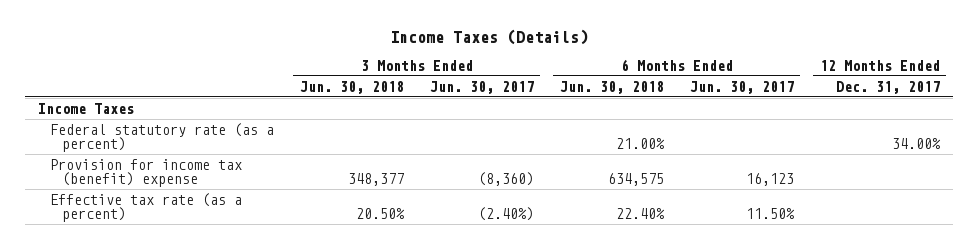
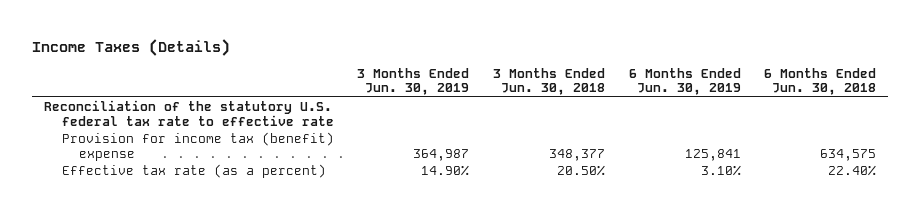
- | 3 Months Ended Jun. 30, 2018 | 3 Months Ended Jun. 30, 2017 | 6 Months Ended Jun. 30, 2018 | 6 Months Ended Jun. 30, 2017 | 12 Months Ended Dec. 31, 2017
+ | 3 Months Ended Jun. 30, 2019 | 3 Months Ended Jun. 30, 2018 | 6 Months Ended Jun. 30, 2019 | 6 Months Ended Jun. 30, 2018
- Income Taxes
- Federal statutory rate (as a percent) | | | 21.00% | | 34.00%
+ Reconciliation of the statutory U.S. federal tax rate to effective rate

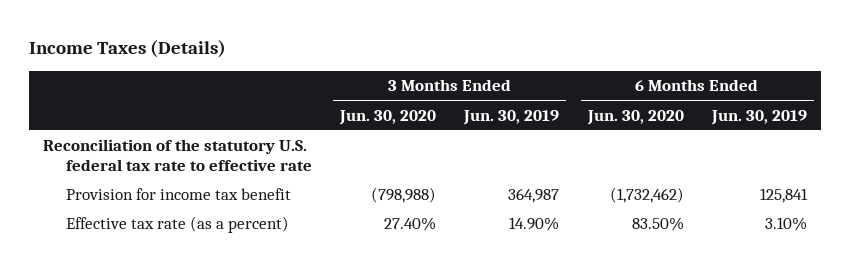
- | 3 Months Ended Jun. 30, 2019 | 3 Months Ended Jun. 30, 2018 | 6 Months Ended Jun. 30, 2019 | 6 Months Ended Jun. 30, 2018
+ | 3 Months Ended Jun. 30, 2020 | 3 Months Ended Jun. 30, 2019 | 6 Months Ended Jun. 30, 2020 | 6 Months Ended Jun. 30, 2019
- Provision for income tax (benefit) expense | 364,987 | 348,377 | 125,841 | 634,575
+ Provision for income tax benefit | (798,988) | 364,987 | (1,732,462) | 125,841

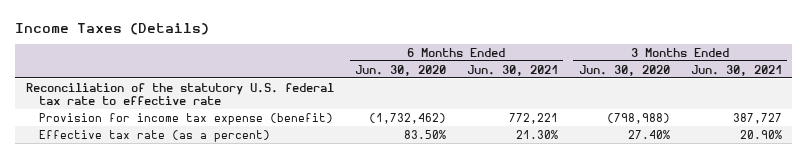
- | 3 Months Ended Jun. 30, 2020 | 3 Months Ended Jun. 30, 2019 | 6 Months Ended Jun. 30, 2020 | 6 Months Ended Jun. 30, 2019
+ | 6 Months Ended Jun. 30, 2020 | 6 Months Ended Jun. 30, 2021 | 3 Months Ended Jun. 30, 2020 | 3 Months Ended Jun. 30, 2021
- Provision for income tax benefit | (798,988) | 364,987 | (1,732,462) | 125,841
+ Provision for income tax expense (benefit) | (1,732,462) | 772,221 | (798,988) | 387,727

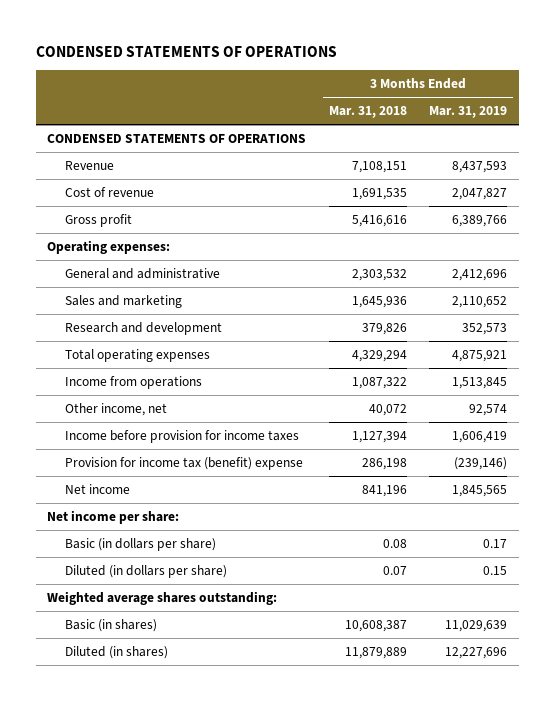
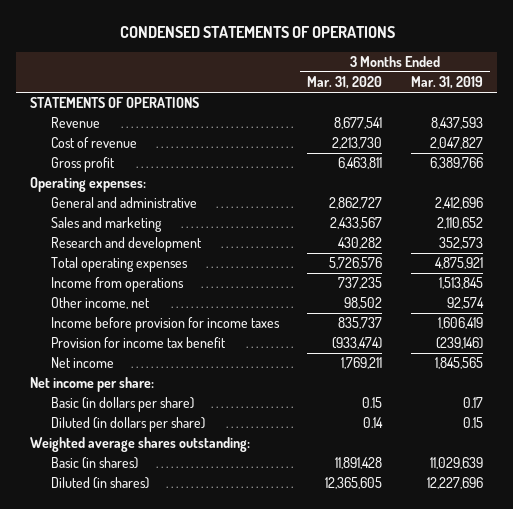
- | 3 Months Ended Mar. 31, 2018 | 3 Months Ended Mar. 31, 2019
+ | 3 Months Ended Mar. 31, 2020 | 3 Months Ended Mar. 31, 2019
- CONDENSED STATEMENTS OF OPERATIONS
+ STATEMENTS OF OPERATIONS
- Provision for income tax (benefit) expense | 286,198 | (239,146)
+ Provision for income tax benefit | (933,474) | (239,146)

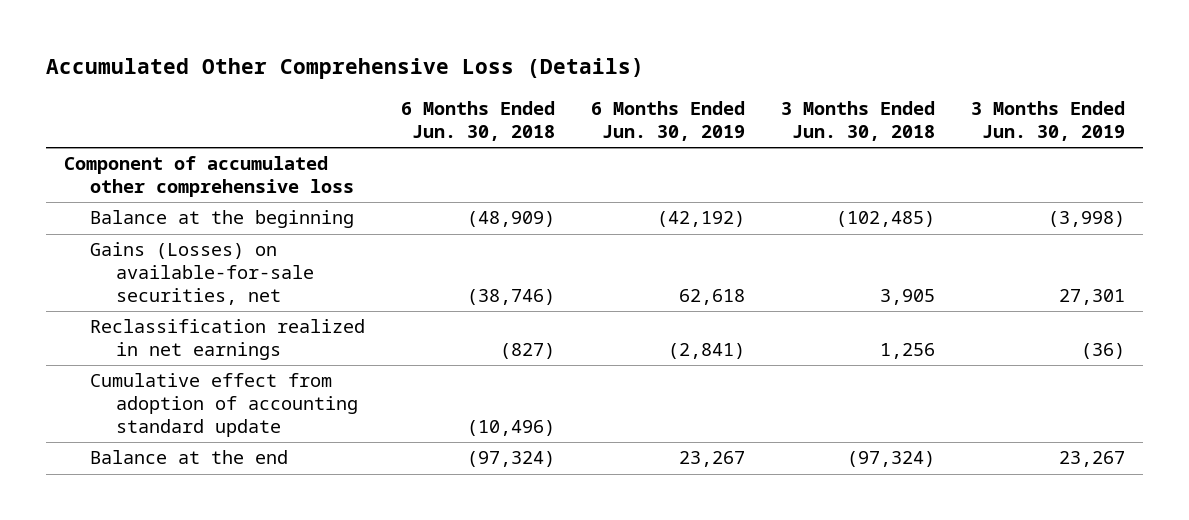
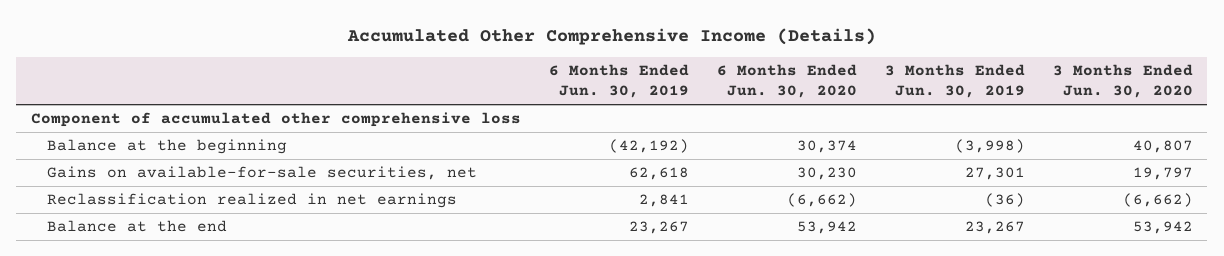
- Accumulated Other Comprehensive Loss (Details)
+ Accumulated Other Comprehensive Income (Details)
- | 6 Months Ended Jun. 30, 2018 | 6 Months Ended Jun. 30, 2019 | 3 Months Ended Jun. 30, 2018 | 3 Months Ended Jun. 30, 2019
+ | 6 Months Ended Jun. 30, 2019 | 6 Months Ended Jun. 30, 2020 | 3 Months Ended Jun. 30, 2019 | 3 Months Ended Jun. 30, 2020
- Gains (Losses) on available-for-sale securities, net | (38,746) | 62,618 | 3,905 | 27,301
- Reclassification realized in net earnings | (827) | (2,841) | 1,256 | (36)
- Cumulative effect from adoption of accounting standard update | (10,496) | | |
+ Gains on available-for-sale securities, net | 62,618 | 30,230 | 27,301 | 19,797
+ Reclassification realized in net earnings | 2,841 | (6,662) | (36) | (6,662)

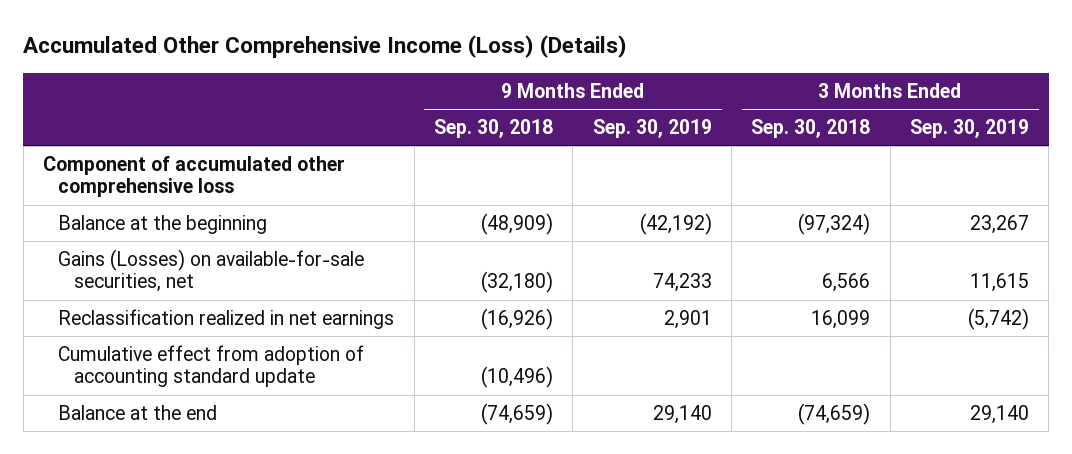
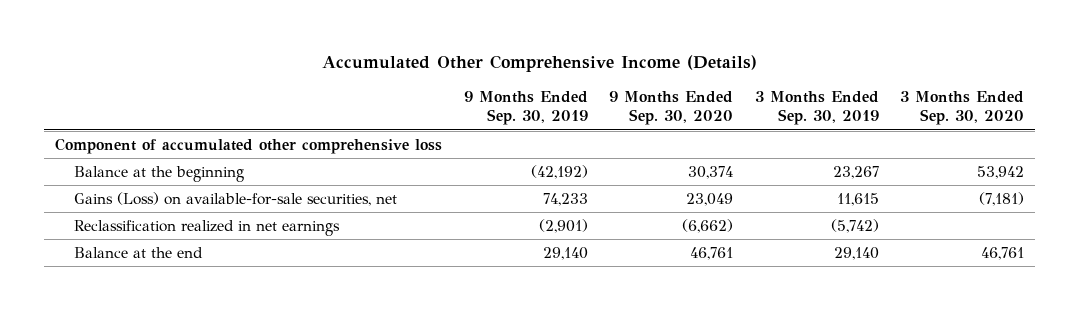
- Accumulated Other Comprehensive Income (Loss) (Details)
+ Accumulated Other Comprehensive Income (Details)
- | 9 Months Ended Sep. 30, 2018 | 9 Months Ended Sep. 30, 2019 | 3 Months Ended Sep. 30, 2018 | 3 Months Ended Sep. 30, 2019
+ | 9 Months Ended Sep. 30, 2019 | 9 Months Ended Sep. 30, 2020 | 3 Months Ended Sep. 30, 2019 | 3 Months Ended Sep. 30, 2020
- Gains (Losses) on available-for-sale securities, net | (32,180) | 74,233 | 6,566 | 11,615
- Reclassification realized in net earnings | (16,926) | 2,901 | 16,099 | (5,742)
- Cumulative effect from adoption of accounting standard update | (10,496) | | |
+ Gains (Loss) on available-for-sale securities, net | 74,233 | 23,049 | 11,615 | (7,181)
+ Reclassification realized in net earnings | (2,901) | (6,662) | (5,742) |

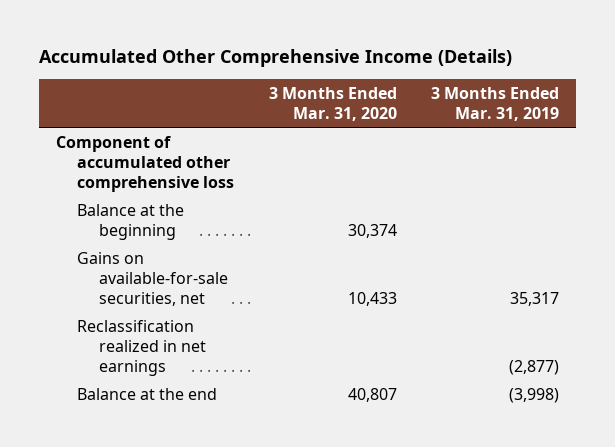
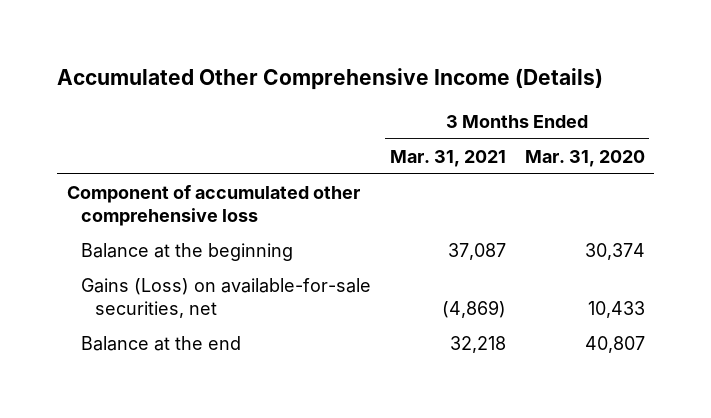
- | 3 Months Ended Mar. 31, 2020 | 3 Months Ended Mar. 31, 2019
+ | 3 Months Ended Mar. 31, 2021 | 3 Months Ended Mar. 31, 2020
- Gains on available-for-sale securities, net | 10,433 | 35,317
- Reclassification realized in net earnings | | (2,877)
+ Gains (Loss) on available-for-sale securities, net | (4,869) | 10,433

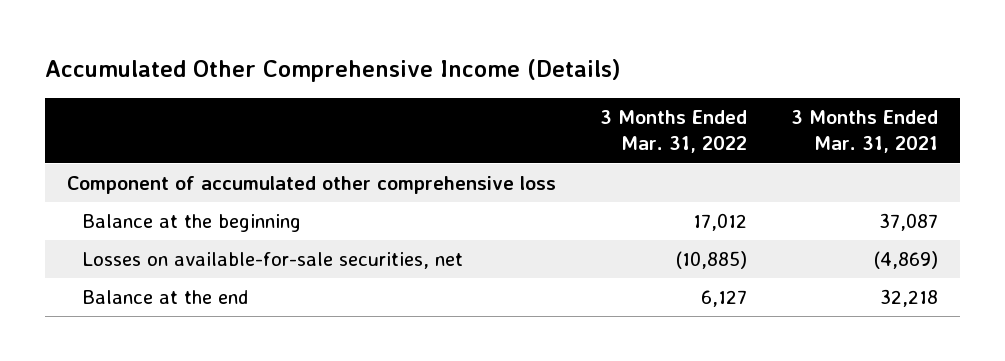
- | 3 Months Ended Mar. 31, 2021 | 3 Months Ended Mar. 31, 2020
+ | 3 Months Ended Mar. 31, 2022 | 3 Months Ended Mar. 31, 2021
- Gains (Loss) on available-for-sale securities, net | (4,869) | 10,433
+ Losses on available-for-sale securities, net | (10,885) | (4,869)

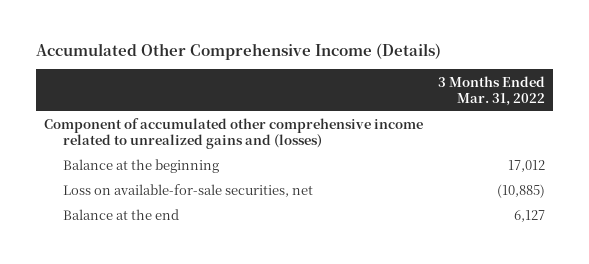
- | 3 Months Ended Mar. 31, 2022 | 3 Months Ended Mar. 31, 2021
+ | 3 Months Ended Mar. 31, 2022
- Component of accumulated other comprehensive loss
+ Component of accumulated other comprehensive income related to unrealized gains and (losses)
- Losses on available-for-sale securities, net | (10,885) | (4,869)
+ Loss on available-for-sale securities, net | (10,885)

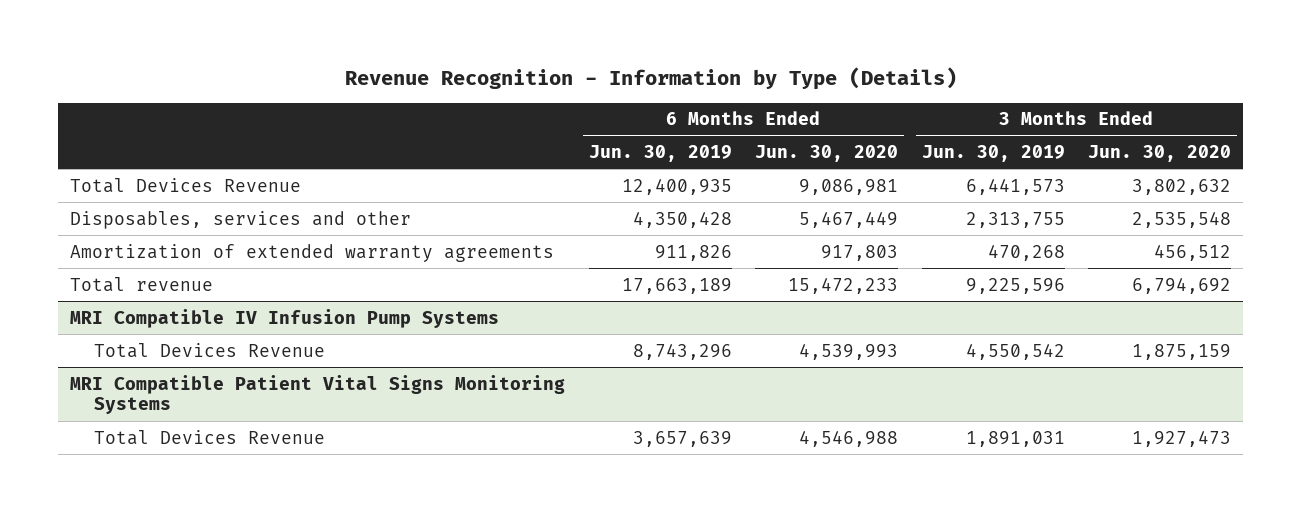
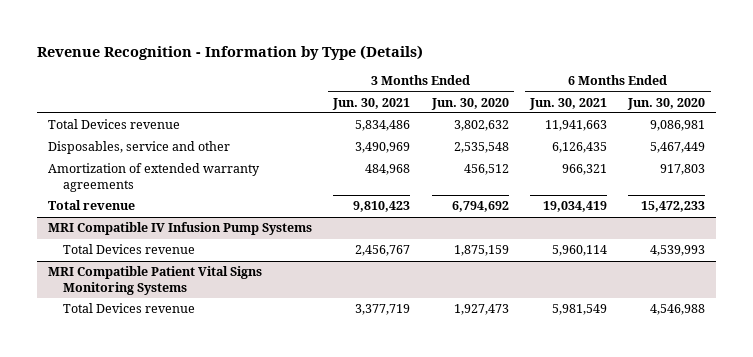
- | 6 Months Ended Jun. 30, 2019 | 6 Months Ended Jun. 30, 2020 | 3 Months Ended Jun. 30, 2019 | 3 Months Ended Jun. 30, 2020
+ | 3 Months Ended Jun. 30, 2021 | 3 Months Ended Jun. 30, 2020 | 6 Months Ended Jun. 30, 2021 | 6 Months Ended Jun. 30, 2020
- Total Devices Revenue | 12,400,935 | 9,086,981 | 6,441,573 | 3,802,632
- Disposables, services and other | 4,350,428 | 5,467,449 | 2,313,755 | 2,535,548
+ Total Devices revenue | 5,834,486 | 3,802,632 | 11,941,663 | 9,086,981
+ Disposables, service and other | 3,490,969 | 2,535,548 | 6,126,435 | 5,467,449
@ MRI Compatible IV Infusion Pump Systems
- Total Devices Revenue | 8,743,296 | 4,539,993 | 4,550,542 | 1,875,159
+ Total Devices revenue | 2,456,767 | 1,875,159 | 5,960,114 | 4,539,993
@ MRI Compatible Patient Vital Signs Monitoring Systems
- Total Devices Revenue | 3,657,639 | 4,546,988 | 1,891,031 | 1,927,473
+ Total Devices revenue | 3,377,719 | 1,927,473 | 5,981,549 | 4,546,988

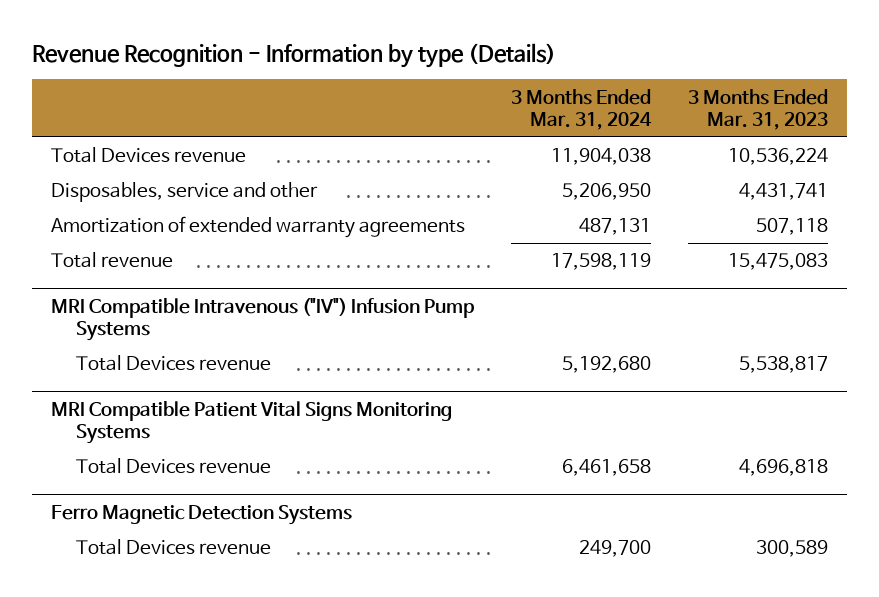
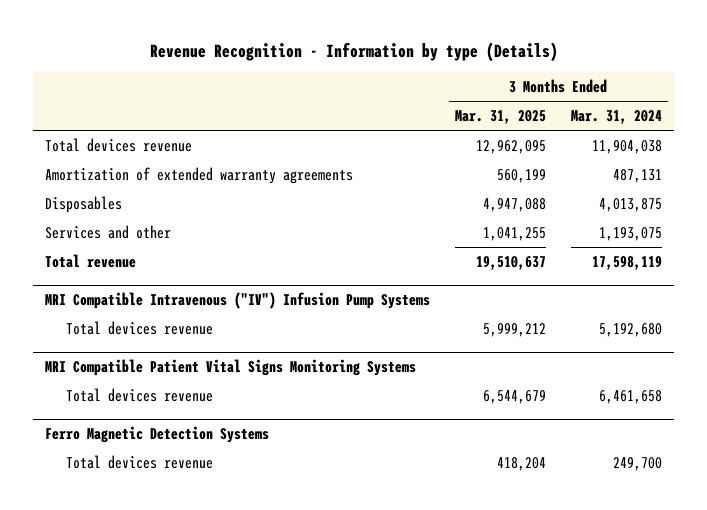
- | 3 Months Ended Mar. 31, 2024 | 3 Months Ended Mar. 31, 2023
+ | 3 Months Ended Mar. 31, 2025 | 3 Months Ended Mar. 31, 2024
- Total Devices revenue | 11,904,038 | 10,536,224
- Disposables, service and other | 5,206,950 | 4,431,741
+ Total devices revenue | 12,962,095 | 11,904,038
+ Disposables | 4,947,088 | 4,013,875
+ Services and other | 1,041,255 | 1,193,075
@ MRI Compatible Intravenous ("IV") Infusion Pump Systems
- Total Devices revenue | 5,192,680 | 5,538,817
+ Total devices revenue | 5,999,212 | 5,192,680
@ MRI Compatible Patient Vital Signs Monitoring Systems
- Total Devices revenue | 6,461,658 | 4,696,818
+ Total devices revenue | 6,544,679 | 6,461,658
@ Ferro Magnetic Detection Systems
- Total Devices revenue | 249,700 | 300,589
+ Total devices revenue | 418,204 | 249,700

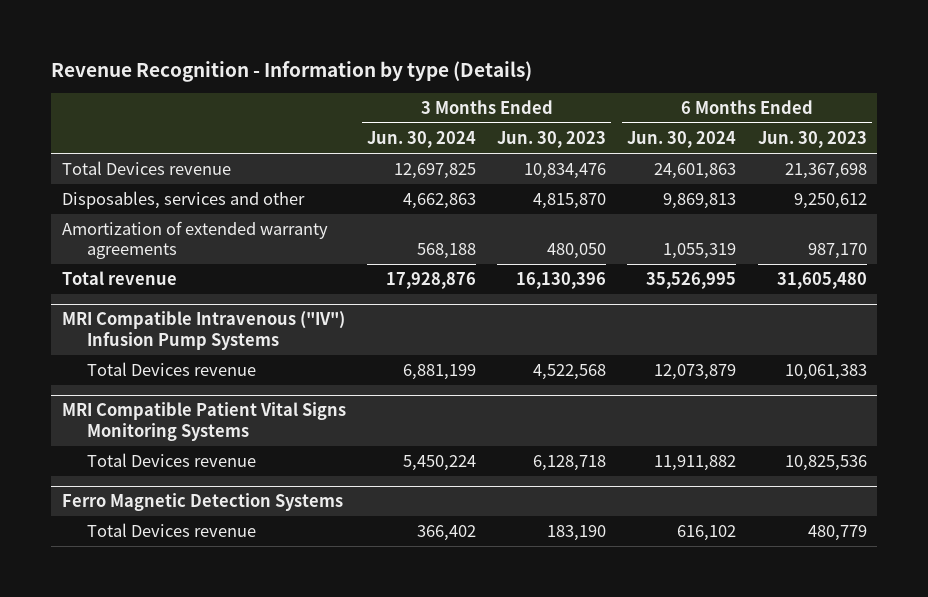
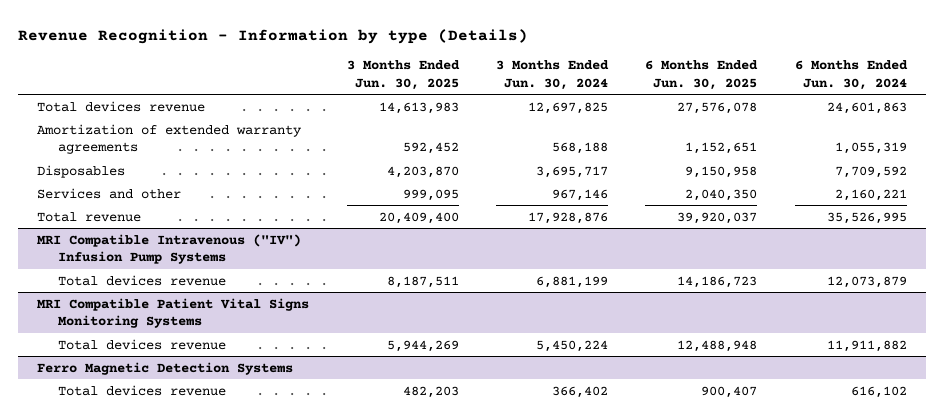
- | 3 Months Ended Jun. 30, 2024 | 3 Months Ended Jun. 30, 2023 | 6 Months Ended Jun. 30, 2024 | 6 Months Ended Jun. 30, 2023
+ | 3 Months Ended Jun. 30, 2025 | 3 Months Ended Jun. 30, 2024 | 6 Months Ended Jun. 30, 2025 | 6 Months Ended Jun. 30, 2024
- Total Devices revenue | 12,697,825 | 10,834,476 | 24,601,863 | 21,367,698
- Disposables, services and other | 4,662,863 | 4,815,870 | 9,869,813 | 9,250,612
+ Total devices revenue | 14,613,983 | 12,697,825 | 27,576,078 | 24,601,863
+ Disposables | 4,203,870 | 3,695,717 | 9,150,958 | 7,709,592
+ Services and other | 999,095 | 967,146 | 2,040,350 | 2,160,221
@ MRI Compatible Intravenous ("IV") Infusion Pump Systems
- Total Devices revenue | 6,881,199 | 4,522,568 | 12,073,879 | 10,061,383
+ Total devices revenue | 8,187,511 | 6,881,199 | 14,186,723 | 12,073,879
@ MRI Compatible Patient Vital Signs Monitoring Systems
- Total Devices revenue | 5,450,224 | 6,128,718 | 11,911,882 | 10,825,536
+ Total devices revenue | 5,944,269 | 5,450,224 | 12,488,948 | 11,911,882
@ Ferro Magnetic Detection Systems
- Total Devices revenue | 366,402 | 183,190 | 616,102 | 480,779
+ Total devices revenue | 482,203 | 366,402 | 900,407 | 616,102

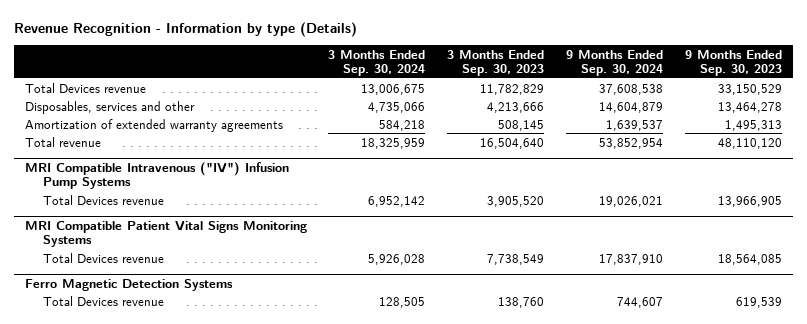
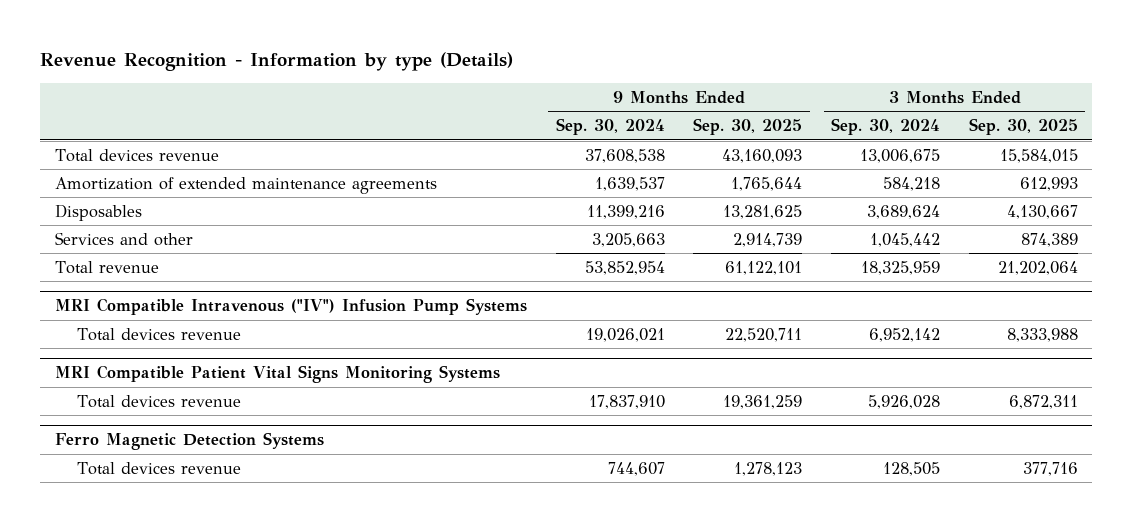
- | 3 Months Ended Sep. 30, 2024 | 3 Months Ended Sep. 30, 2023 | 9 Months Ended Sep. 30, 2024 | 9 Months Ended Sep. 30, 2023
+ | 9 Months Ended Sep. 30, 2024 | 9 Months Ended Sep. 30, 2025 | 3 Months Ended Sep. 30, 2024 | 3 Months Ended Sep. 30, 2025
- Total Devices revenue | 13,006,675 | 11,782,829 | 37,608,538 | 33,150,529
- Disposables, services and other | 4,735,066 | 4,213,666 | 14,604,879 | 13,464,278
- Amortization of extended warranty agreements | 584,218 | 508,145 | 1,639,537 | 1,495,313
+ Total devices revenue | 37,608,538 | 43,160,093 | 13,006,675 | 15,584,015
+ Amortization of extended maintenance agreements | 1,639,537 | 1,765,644 | 584,218 | 612,993
+ Disposables | 11,399,216 | 13,281,625 | 3,689,624 | 4,130,667
+ Services and other | 3,205,663 | 2,914,739 | 1,045,442 | 874,389
@ MRI Compatible Intravenous ("IV") Infusion Pump Systems
- Total Devices revenue | 6,952,142 | 3,905,520 | 19,026,021 | 13,966,905
+ Total devices revenue | 19,026,021 | 22,520,711 | 6,952,142 | 8,333,988
@ MRI Compatible Patient Vital Signs Monitoring Systems
- Total Devices revenue | 5,926,028 | 7,738,549 | 17,837,910 | 18,564,085
+ Total devices revenue | 17,837,910 | 19,361,259 | 5,926,028 | 6,872,311
@ Ferro Magnetic Detection Systems
- Total Devices revenue | 128,505 | 138,760 | 744,607 | 619,539
+ Total devices revenue | 744,607 | 1,278,123 | 128,505 | 377,716

